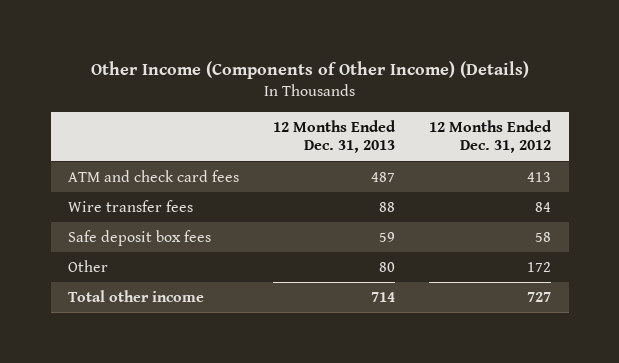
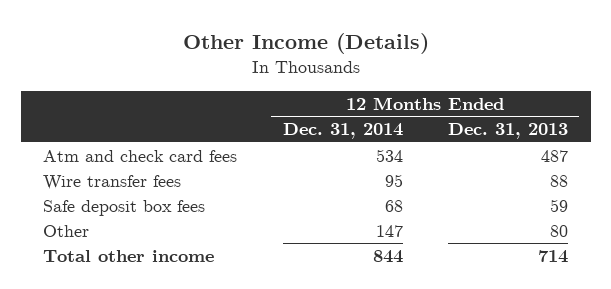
- Other Income (Components of Other Income) (Details)
+ Other Income (Details)
- | 12 Months Ended Dec. 31, 2013 | 12 Months Ended Dec. 31, 2012
+ | 12 Months Ended Dec. 31, 2014 | 12 Months Ended Dec. 31, 2013
- ATM and check card fees | 487 | 413
+ Atm and check card fees | 534 | 487

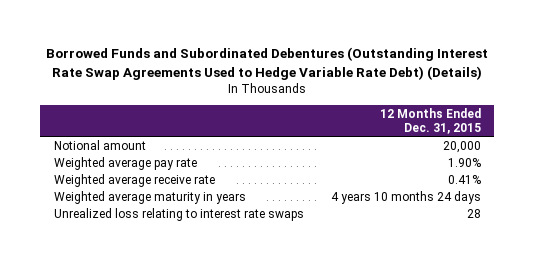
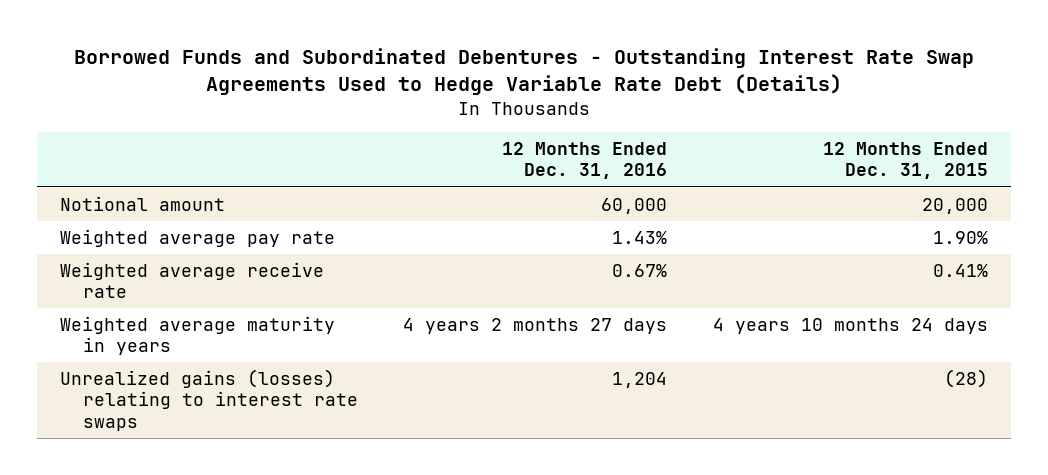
- Borrowed Funds and Subordinated Debentures (Outstanding Interest Rate Swap Agreements Used to Hedge Variable Rate Debt) (Details)
+ Borrowed Funds and Subordinated Debentures - Outstanding Interest Rate Swap Agreements Used to Hedge Variable Rate Debt (Details)
- | 12 Months Ended Dec. 31, 2015
+ | 12 Months Ended Dec. 31, 2016 | 12 Months Ended Dec. 31, 2015
- Unrealized loss relating to interest rate swaps | 28
+ Unrealized gains (losses) relating to interest rate swaps | 1,204 | (28)

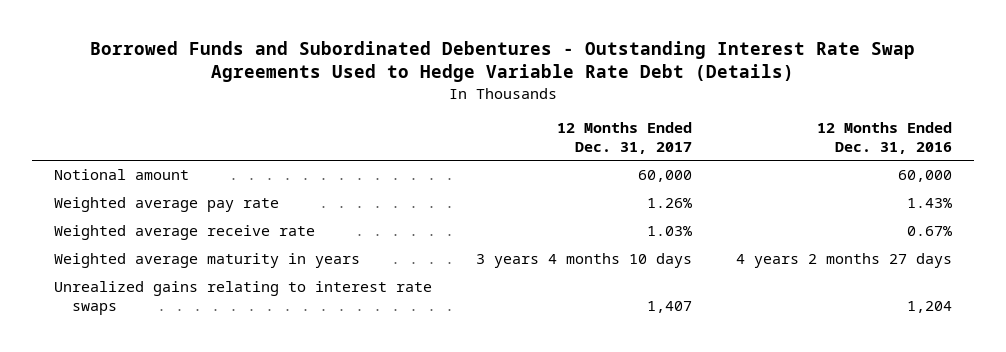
- | 12 Months Ended Dec. 31, 2016 | 12 Months Ended Dec. 31, 2015
+ | 12 Months Ended Dec. 31, 2017 | 12 Months Ended Dec. 31, 2016
- Unrealized gains (losses) relating to interest rate swaps | 1,204 | (28)
+ Unrealized gains relating to interest rate swaps | 1,407 | 1,204

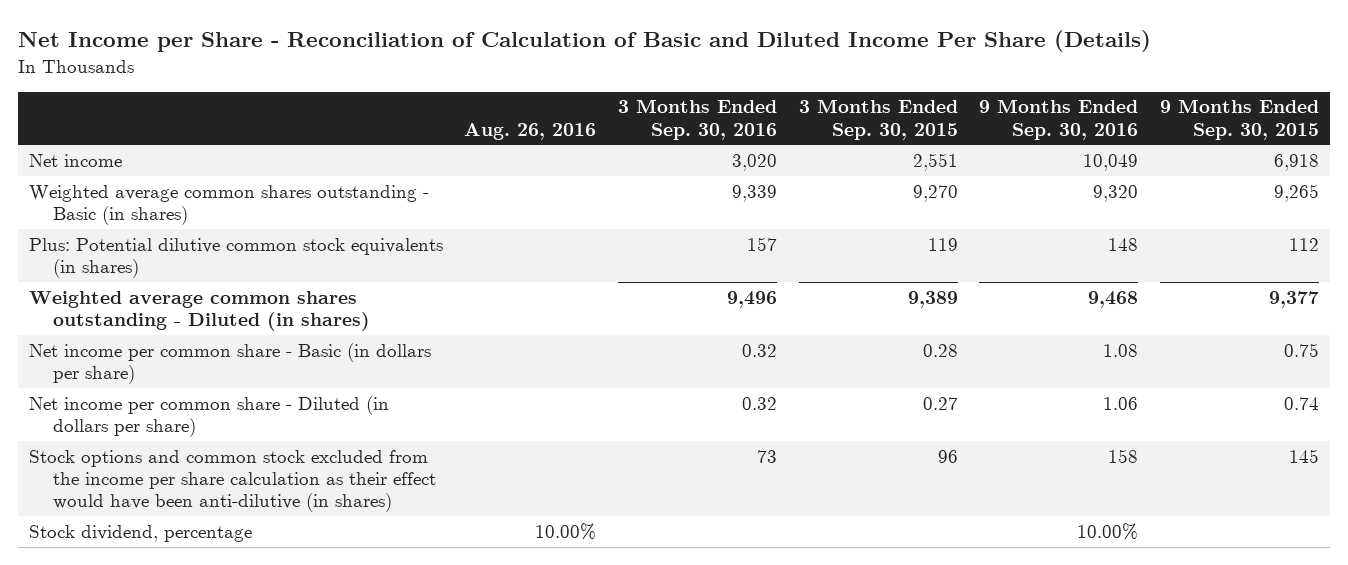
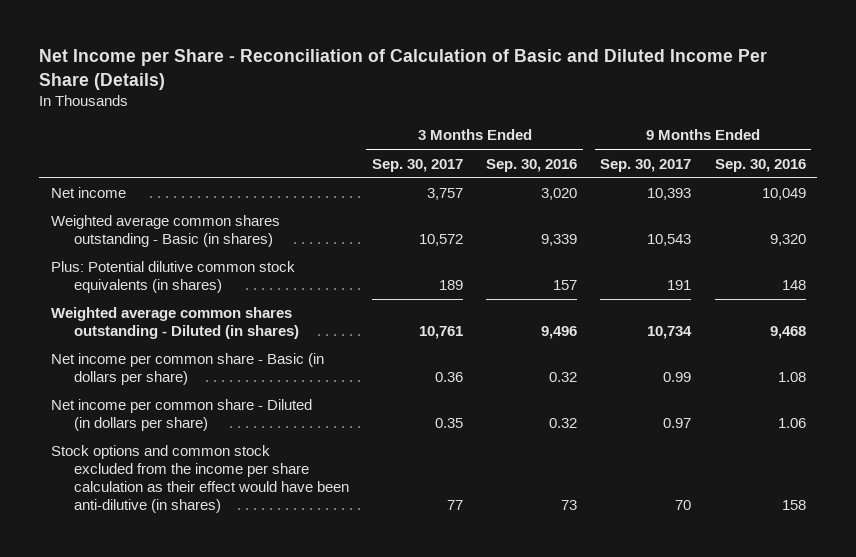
- | Aug. 26, 2016 | 3 Months Ended Sep. 30, 2016 | 3 Months Ended Sep. 30, 2015 | 9 Months Ended Sep. 30, 2016 | 9 Months Ended Sep. 30, 2015
+ | 3 Months Ended Sep. 30, 2017 | 3 Months Ended Sep. 30, 2016 | 9 Months Ended Sep. 30, 2017 | 9 Months Ended Sep. 30, 2016
- Stock dividend, percentage | 10.00% | | | 10.00% |

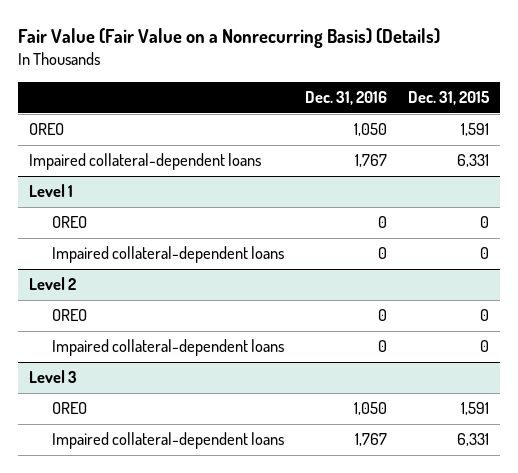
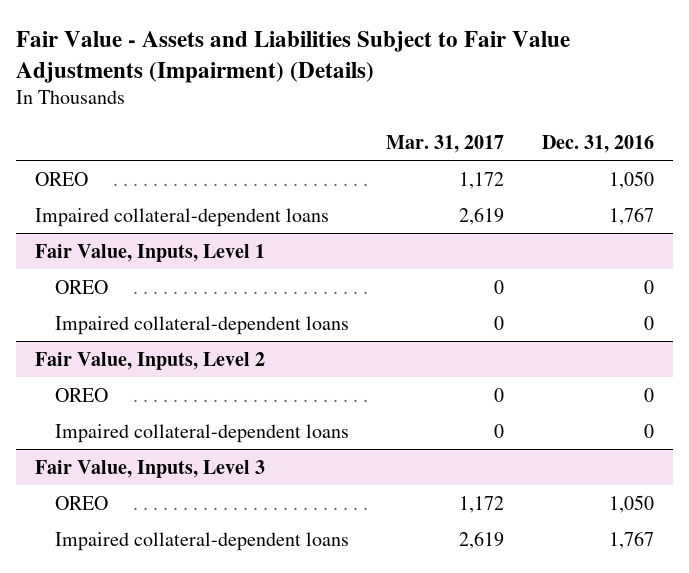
- Fair Value (Fair Value on a Nonrecurring Basis) (Details)
+ Fair Value - Assets and Liabilities Subject to Fair Value Adjustments (Impairment) (Details)
- | Dec. 31, 2016 | Dec. 31, 2015
+ | Mar. 31, 2017 | Dec. 31, 2016
- Level 1
+ Fair Value, Inputs, Level 1
- Level 2
+ Fair Value, Inputs, Level 2
- Level 3
+ Fair Value, Inputs, Level 3

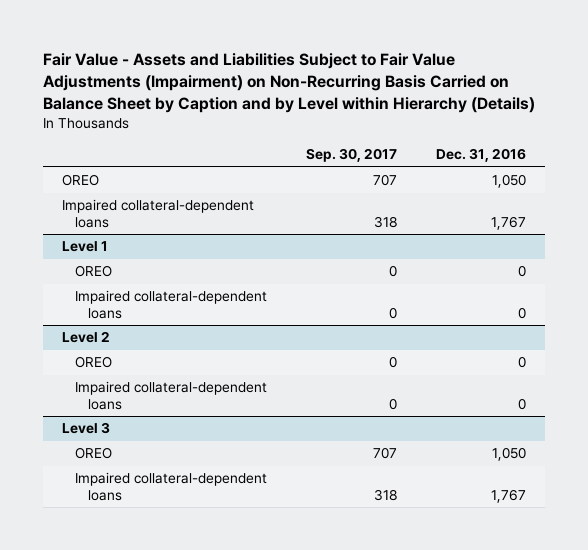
- Fair Value - Assets and Liabilities Subject to Fair Value Adjustments (Impairment) (Details)
+ Fair Value - Assets and Liabilities Subject to Fair Value Adjustments (Impairment) on Non-Recurring Basis Carried on Balance Sheet by Caption and by Level within Hierarchy (Details)
- | Mar. 31, 2017 | Dec. 31, 2016
+ | Sep. 30, 2017 | Dec. 31, 2016
- Fair Value, Inputs, Level 1
+ Level 1
- Fair Value, Inputs, Level 2
+ Level 2
- Fair Value, Inputs, Level 3
+ Level 3

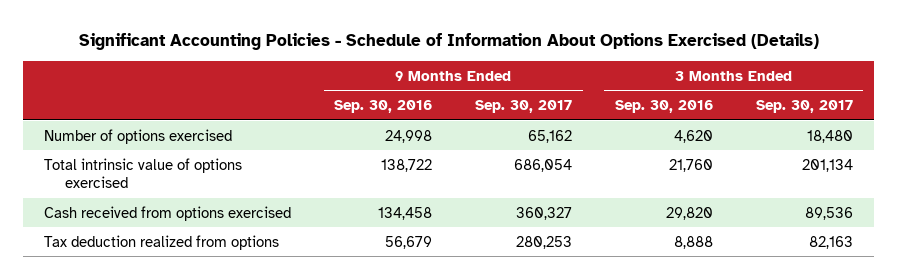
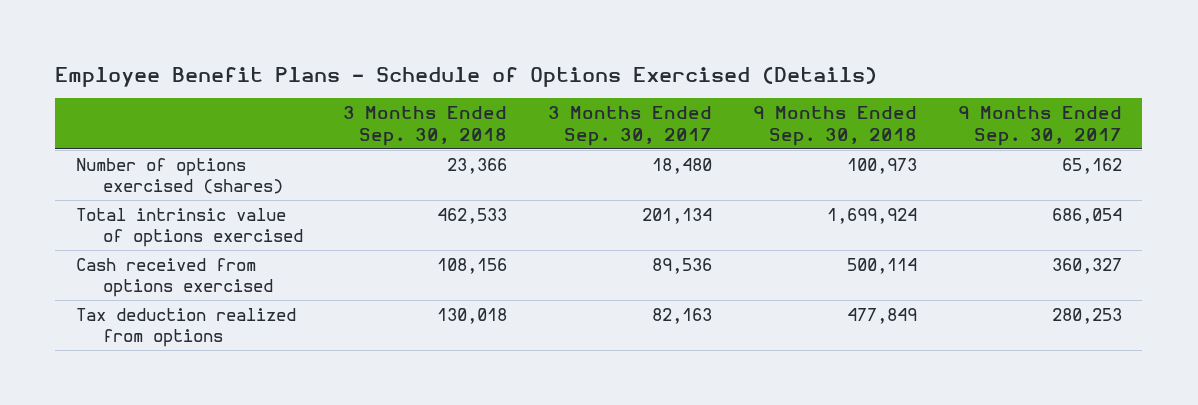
- Significant Accounting Policies - Schedule of Information About Options Exercised (Details)
+ Employee Benefit Plans - Schedule of Options Exercised (Details)
- | 9 Months Ended Sep. 30, 2016 | 9 Months Ended Sep. 30, 2017 | 3 Months Ended Sep. 30, 2016 | 3 Months Ended Sep. 30, 2017
+ | 3 Months Ended Sep. 30, 2018 | 3 Months Ended Sep. 30, 2017 | 9 Months Ended Sep. 30, 2018 | 9 Months Ended Sep. 30, 2017
- Number of options exercised | 24,998 | 65,162 | 4,620 | 18,480
+ Number of options exercised (shares) | 23,366 | 18,480 | 100,973 | 65,162

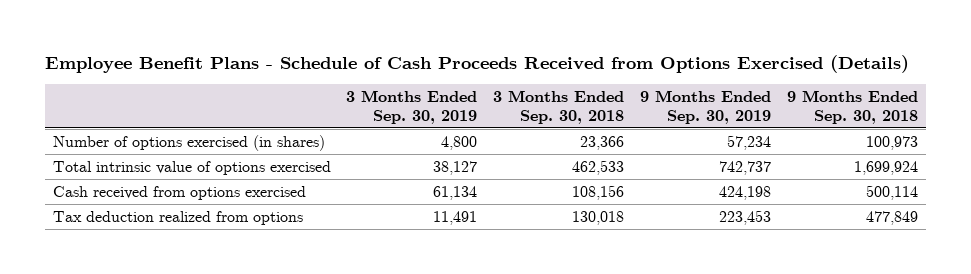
- Employee Benefit Plans - Schedule of Options Exercised (Details)
+ Employee Benefit Plans - Schedule of Cash Proceeds Received from Options Exercised (Details)
- | 3 Months Ended Sep. 30, 2018 | 3 Months Ended Sep. 30, 2017 | 9 Months Ended Sep. 30, 2018 | 9 Months Ended Sep. 30, 2017
+ | 3 Months Ended Sep. 30, 2019 | 3 Months Ended Sep. 30, 2018 | 9 Months Ended Sep. 30, 2019 | 9 Months Ended Sep. 30, 2018
- Number of options exercised (shares) | 23,366 | 18,480 | 100,973 | 65,162
+ Number of options exercised (in shares) | 4,800 | 23,366 | 57,234 | 100,973

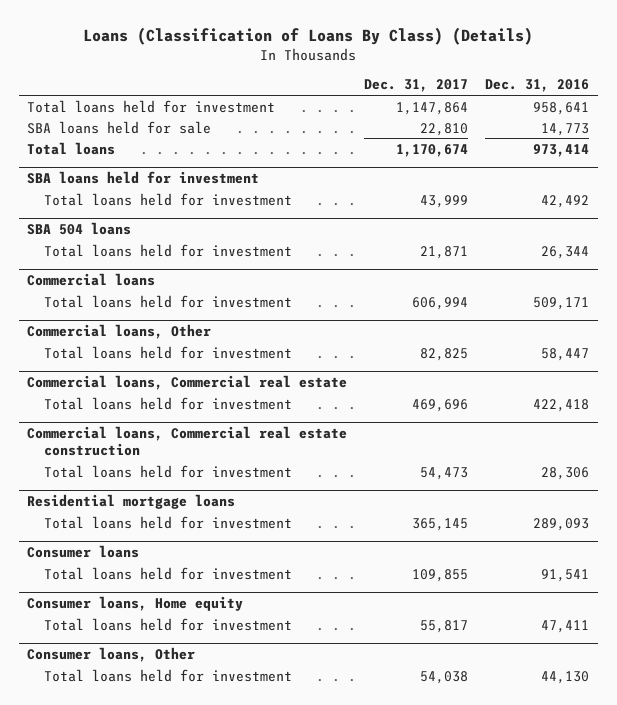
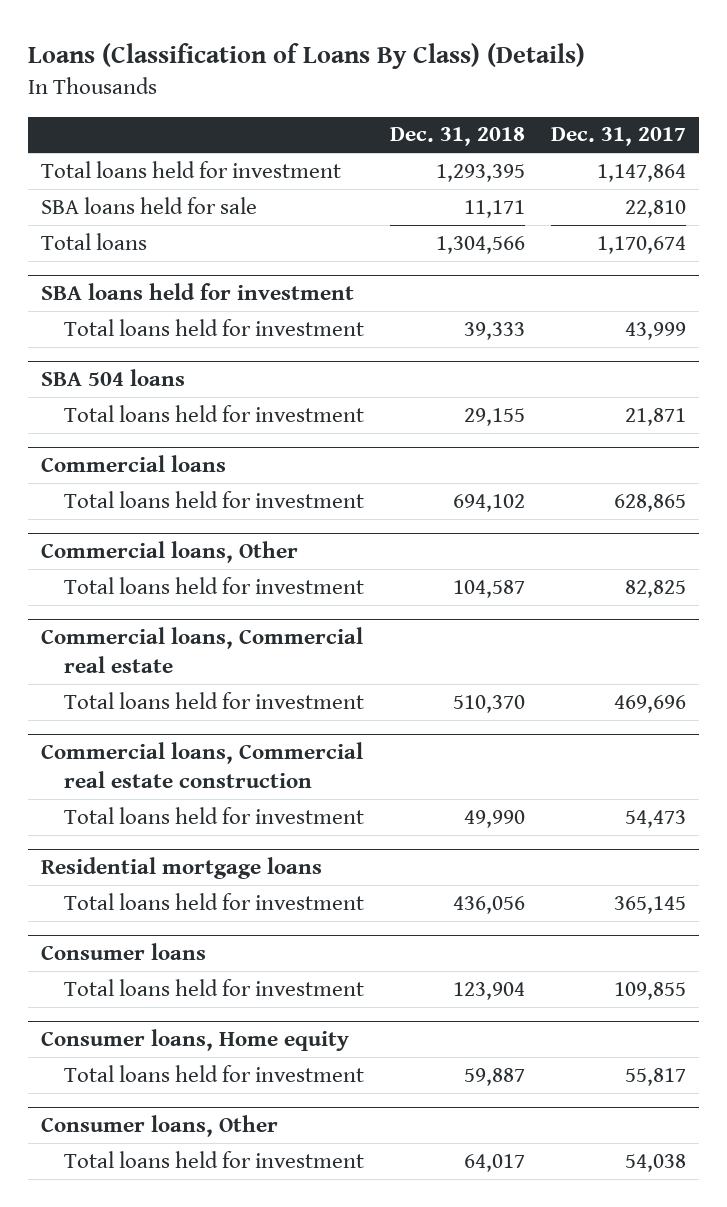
- | Dec. 31, 2017 | Dec. 31, 2016
+ | Dec. 31, 2018 | Dec. 31, 2017
@ Commercial loans
- Total loans held for investment | 606,994 | 509,171
+ Total loans held for investment | 694,102 | 628,865

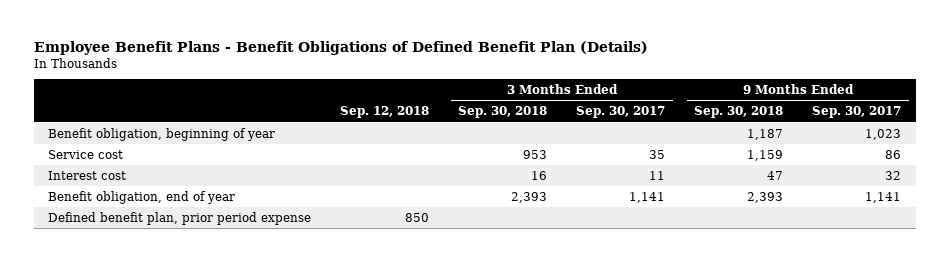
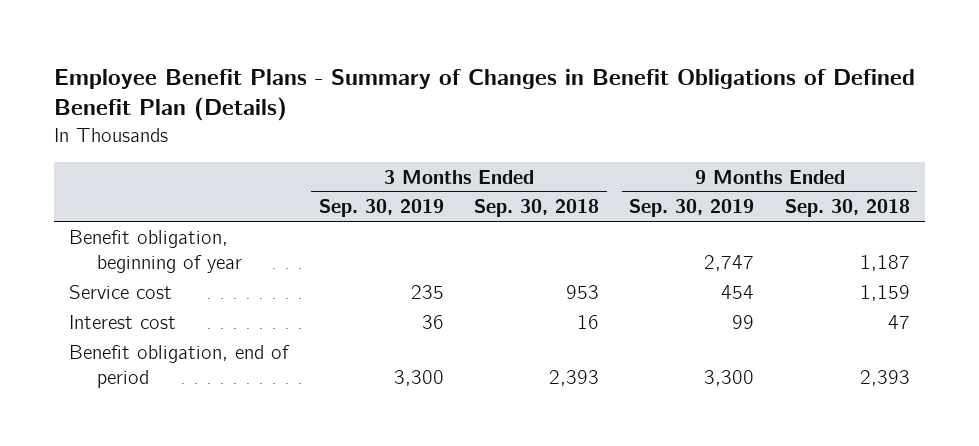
- Employee Benefit Plans - Benefit Obligations of Defined Benefit Plan (Details)
+ Employee Benefit Plans - Summary of Changes in Benefit Obligations of Defined Benefit Plan (Details)
- | Sep. 12, 2018 | 3 Months Ended Sep. 30, 2018 | 3 Months Ended Sep. 30, 2017 | 9 Months Ended Sep. 30, 2018 | 9 Months Ended Sep. 30, 2017
+ | 3 Months Ended Sep. 30, 2019 | 3 Months Ended Sep. 30, 2018 | 9 Months Ended Sep. 30, 2019 | 9 Months Ended Sep. 30, 2018
- Benefit obligation, end of year | | 2,393 | 1,141 | 2,393 | 1,141
- Defined benefit plan, prior period expense | 850 | | | |
+ Benefit obligation, end of period | 3,300 | 2,393 | 3,300 | 2,393

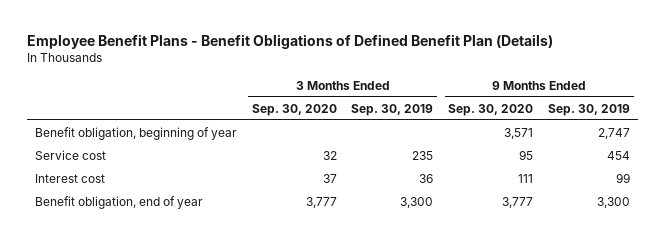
- Employee Benefit Plans - Summary of Changes in Benefit Obligations of Defined Benefit Plan (Details)
+ Employee Benefit Plans - Benefit Obligations of Defined Benefit Plan (Details)
- | 3 Months Ended Sep. 30, 2019 | 3 Months Ended Sep. 30, 2018 | 9 Months Ended Sep. 30, 2019 | 9 Months Ended Sep. 30, 2018
+ | 3 Months Ended Sep. 30, 2020 | 3 Months Ended Sep. 30, 2019 | 9 Months Ended Sep. 30, 2020 | 9 Months Ended Sep. 30, 2019
- Benefit obligation, end of period | 3,300 | 2,393 | 3,300 | 2,393
+ Benefit obligation, end of year | 3,777 | 3,300 | 3,777 | 3,300

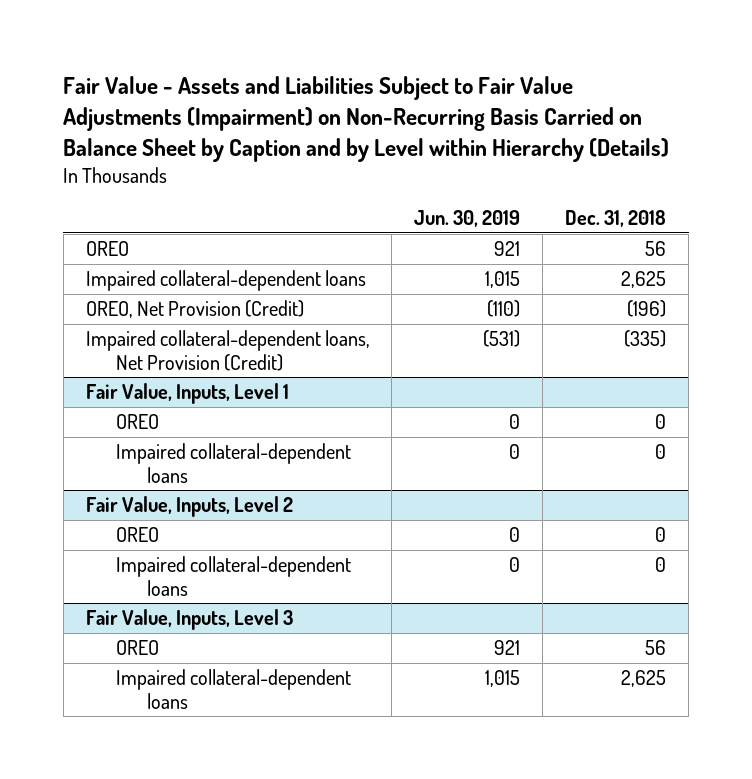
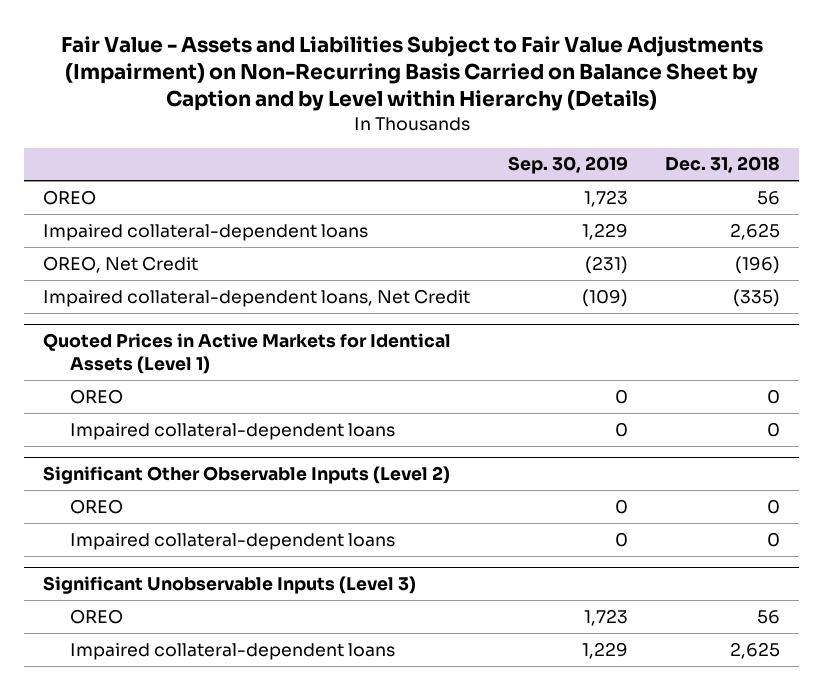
- | Jun. 30, 2019 | Dec. 31, 2018
+ | Sep. 30, 2019 | Dec. 31, 2018
- OREO, Net Provision (Credit) | (110) | (196)
- Impaired collateral-dependent loans, Net Provision (Credit) | (531) | (335)
- Fair Value, Inputs, Level 1
+ OREO, Net Credit | (231) | (196)
+ Impaired collateral-dependent loans, Net Credit | (109) | (335)
+ Quoted Prices in Active Markets for Identical Assets (Level 1)
- Fair Value, Inputs, Level 2
+ Significant Other Observable Inputs (Level 2)
- Fair Value, Inputs, Level 3
+ Significant Unobservable Inputs (Level 3)

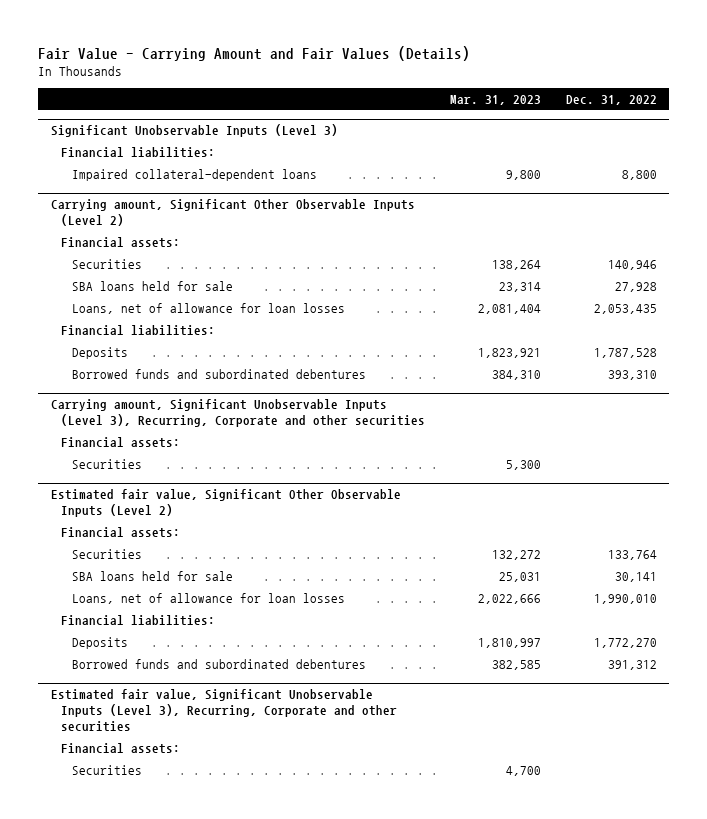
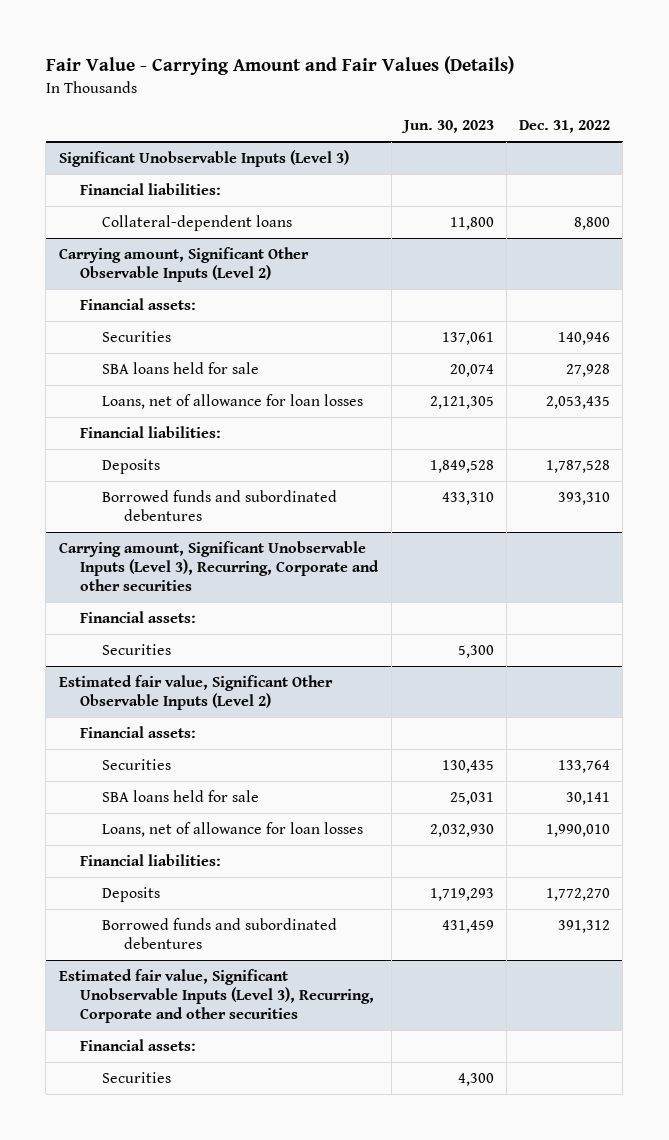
- | Mar. 31, 2023 | Dec. 31, 2022
+ | Jun. 30, 2023 | Dec. 31, 2022
@ Significant Unobservable Inputs (Level 3)
- Impaired collateral-dependent loans | 9,800 | 8,800
+ Collateral-dependent loans | 11,800 | 8,800

